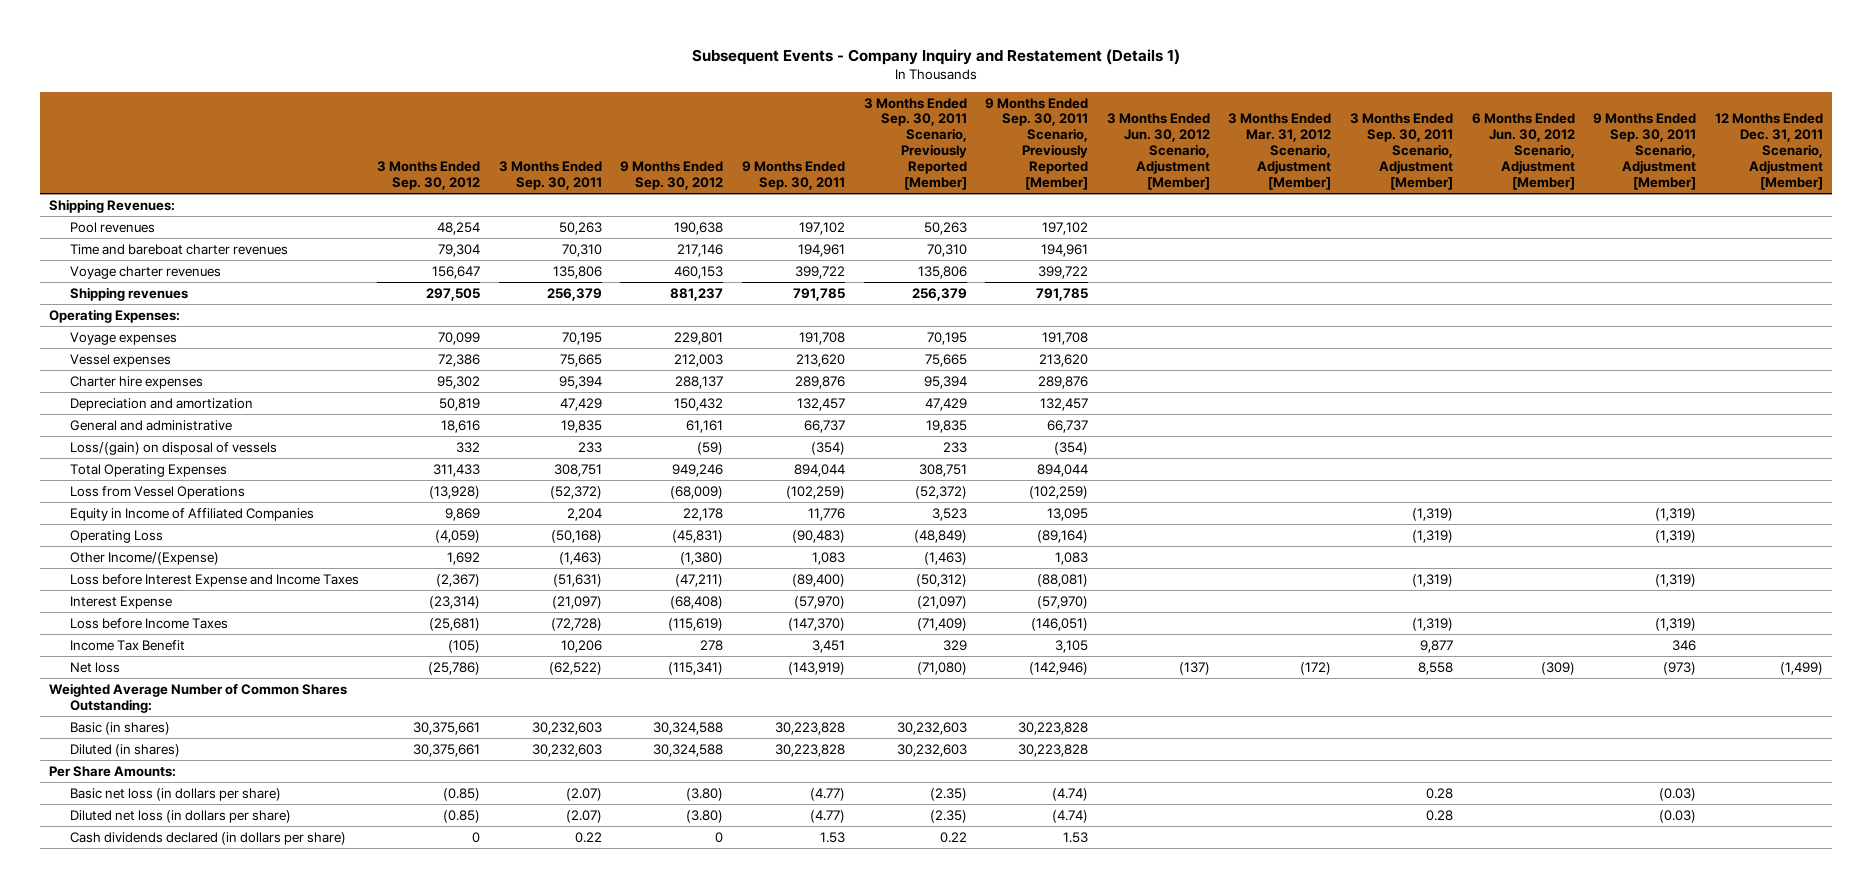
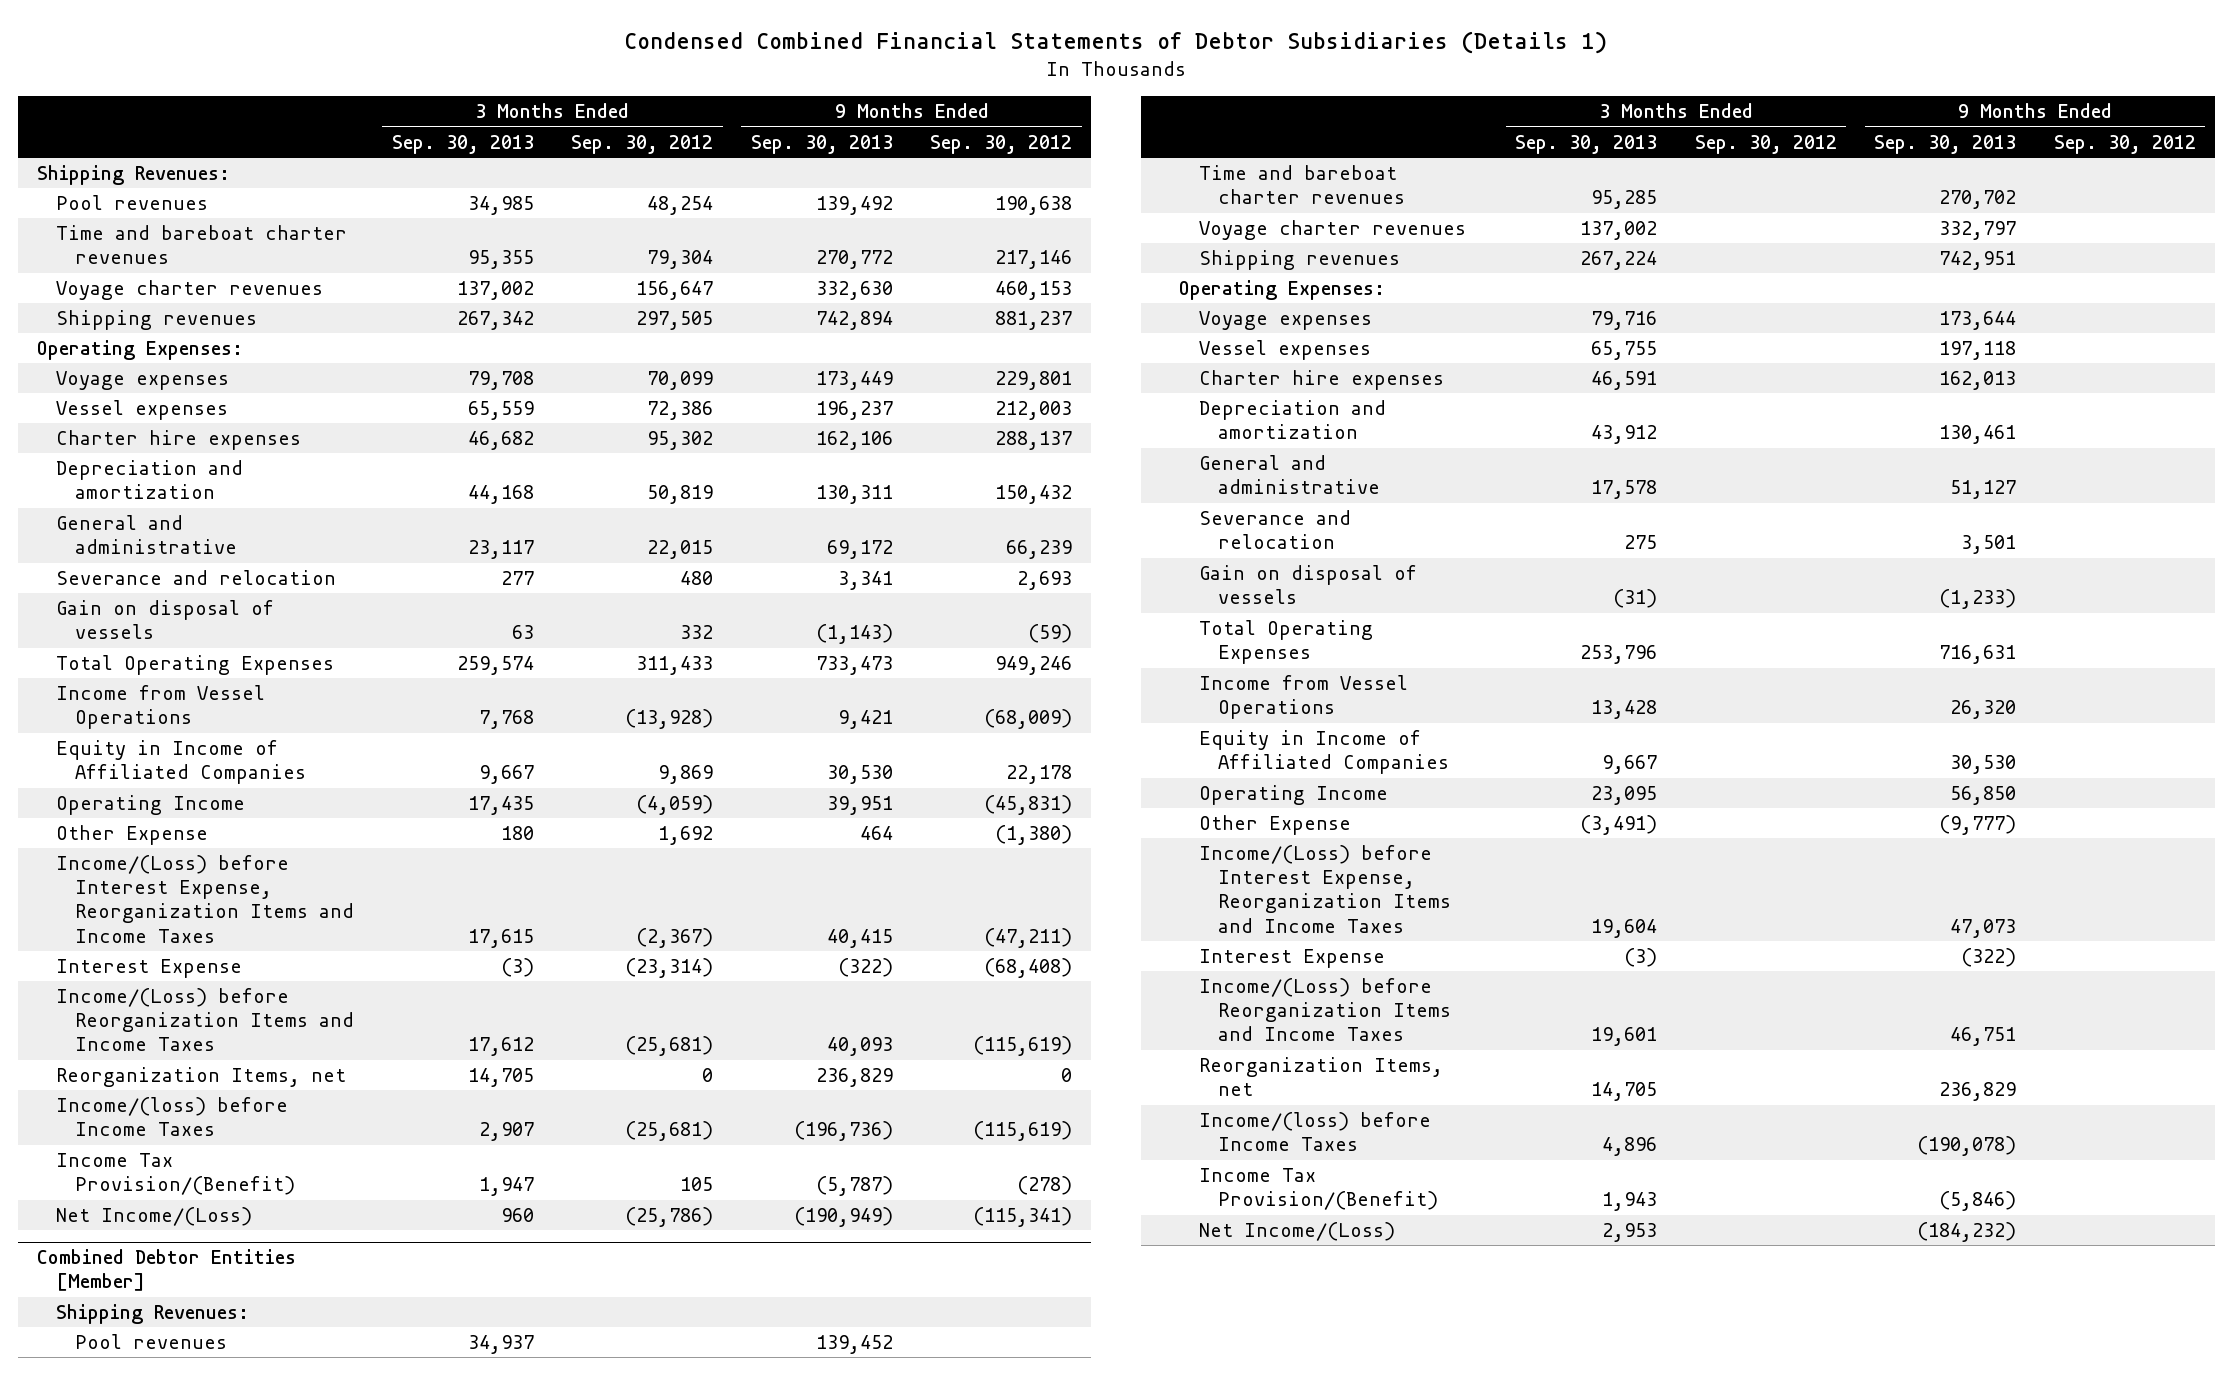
- Subsequent Events - Company Inquiry and Restatement (Details 1)
+ Condensed Combined Financial Statements of Debtor Subsidiaries (Details 1)
- | 3 Months Ended Sep. 30, 2012 | 3 Months Ended Sep. 30, 2011 | 9 Months Ended Sep. 30, 2012 | 9 Months Ended Sep. 30, 2011 | 3 Months Ended Sep. 30, 2011 Scenario, Previously Reported [Member] | 9 Months Ended Sep. 30, 2011 Scenario, Previously Reported [Member] | 3 Months Ended Jun. 30, 2012 Scenario, Adjustment [Member] | 3 Months Ended Mar. 31, 2012 Scenario, Adjustment [Member] | 3 Months Ended Sep. 30, 2011 Scenario, Adjustment [Member] | 6 Months Ended Jun. 30, 2012 Scenario, Adjustment [Member] | 9 Months Ended Sep. 30, 2011 Scenario, Adjustment [Member] | 12 Months Ended Dec. 31, 2011 Scenario, Adjustment [Member]
+ | 3 Months Ended Sep. 30, 2013 | 3 Months Ended Sep. 30, 2012 | 9 Months Ended Sep. 30, 2013 | 9 Months Ended Sep. 30, 2012
- General and administrative | 18,616 | 19,835 | 61,161 | 66,737 | 19,835 | 66,737 | | | | | |
- Loss/(gain) on disposal of vessels | 332 | 233 | (59) | (354) | 233 | (354) | | | | | |
+ General and administrative | 23,117 | 22,015 | 69,172 | 66,239
+ Severance and relocation | 277 | 480 | 3,341 | 2,693
+ Gain on disposal of vessels | 63 | 332 | (1,143) | (59)
- Loss from Vessel Operations | (13,928) | (52,372) | (68,009) | (102,259) | (52,372) | (102,259) | | | | | |
+ Income from Vessel Operations | 7,768 | (13,928) | 9,421 | (68,009)
- Operating Loss | (4,059) | (50,168) | (45,831) | (90,483) | (48,849) | (89,164) | | | (1,319) | | (1,319) |
- Other Income/(Expense) | 1,692 | (1,463) | (1,380) | 1,083 | (1,463) | 1,083 | | | | | |
- Loss before Interest Expense and Income Taxes | (2,367) | (51,631) | (47,211) | (89,400) | (50,312) | (88,081) | | | (1,319) | | (1,319) |
+ Operating Income | 17,435 | (4,059) | 39,951 | (45,831)
+ Other Expense | 180 | 1,692 | 464 | (1,380)
+ Income/(Loss) before Interest Expense, Reorganization Items and Income Taxes | 17,615 | (2,367) | 40,415 | (47,211)
- Loss before Income Taxes | (25,681) | (72,728) | (115,619) | (147,370) | (71,409) | (146,051) | | | (1,319) | | (1,319) |
- Income Tax Benefit | (105) | 10,206 | 278 | 3,451 | 329 | 3,105 | | | 9,877 | | 346 |
- Net loss | (25,786) | (62,522) | (115,341) | (143,919) | (71,080) | (142,946) | (137) | (172) | 8,558 | (309) | (973) | (1,499)
- Weighted Average Number of Common Shares Outstanding:
- Basic (in shares) | 30,375,661 | 30,232,603 | 30,324,588 | 30,223,828 | 30,232,603 | 30,223,828 | | | | | |
- Diluted (in shares) | 30,375,661 | 30,232,603 | 30,324,588 | 30,223,828 | 30,232,603 | 30,223,828 | | | | | |
- Per Share Amounts:
- Basic net loss (in dollars per share) | (0.85) | (2.07) | (3.80) | (4.77) | (2.35) | (4.74) | | | 0.28 | | (0.03) |
- Diluted net loss (in dollars per share) | (0.85) | (2.07) | (3.80) | (4.77) | (2.35) | (4.74) | | | 0.28 | | (0.03) |
- Cash dividends declared (in dollars per share) | 0 | 0.22 | 0 | 1.53 | 0.22 | 1.53 | | | | | |
+ Income/(Loss) before Reorganization Items and Income Taxes | 17,612 | (25,681) | 40,093 | (115,619)
+ Reorganization Items, net | 14,705 | 0 | 236,829 | 0
+ Income/(loss) before Income Taxes | 2,907 | (25,681) | (196,736) | (115,619)
+ Income Tax Provision/(Benefit) | 1,947 | 105 | (5,787) | (278)
+ Net Income/(Loss) | 960 | (25,786) | (190,949) | (115,341)
+ Combined Debtor Entities [Member]
+ Shipping Revenues:
+ Pool revenues | 34,937 | | 139,452 |
+ Time and bareboat charter revenues | 95,285 | | 270,702 |
+ Voyage charter revenues | 137,002 | | 332,797 |
+ Shipping revenues | 267,224 | | 742,951 |
+ Operating Expenses:
+ Voyage expenses | 79,716 | | 173,644 |
+ Vessel expenses | 65,755 | | 197,118 |
+ Charter hire expenses | 46,591 | | 162,013 |
+ Depreciation and amortization | 43,912 | | 130,461 |
+ General and administrative | 17,578 | | 51,127 |
+ Severance and relocation | 275 | | 3,501 |
+ Gain on disposal of vessels | (31) | | (1,233) |
+ Total Operating Expenses | 253,796 | | 716,631 |
+ Income from Vessel Operations | 13,428 | | 26,320 |
+ Equity in Income of Affiliated Companies | 9,667 | | 30,530 |
+ Operating Income | 23,095 | | 56,850 |
+ Other Expense | (3,491) | | (9,777) |
+ Income/(Loss) before Interest Expense, Reorganization Items and Income Taxes | 19,604 | | 47,073 |
+ Interest Expense | (3) | | (322) |
+ Income/(Loss) before Reorganization Items and Income Taxes | 19,601 | | 46,751 |
+ Reorganization Items, net | 14,705 | | 236,829 |
+ Income/(loss) before Income Taxes | 4,896 | | (190,078) |
+ Income Tax Provision/(Benefit) | 1,943 | | (5,846) |
+ Net Income/(Loss) | 2,953 | | (184,232) |

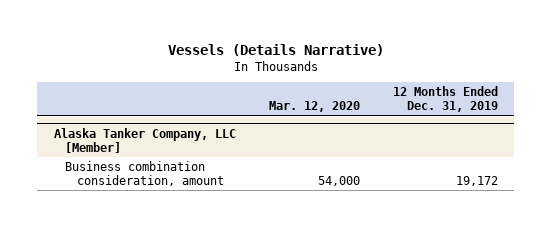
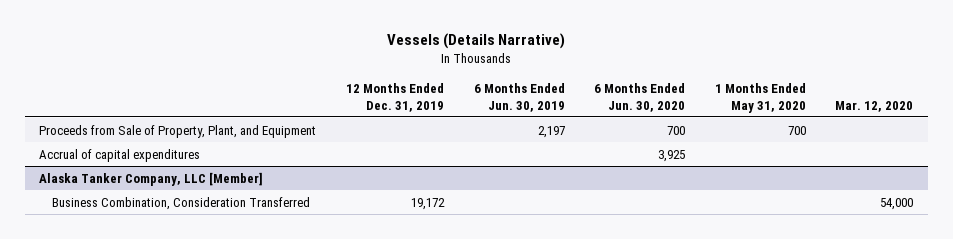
- | Mar. 12, 2020 | 12 Months Ended Dec. 31, 2019
+ | 12 Months Ended Dec. 31, 2019 | 6 Months Ended Jun. 30, 2019 | 6 Months Ended Jun. 30, 2020 | 1 Months Ended May 31, 2020 | Mar. 12, 2020
+ Proceeds from Sale of Property, Plant, and Equipment | | 2,197 | 700 | 700 |
+ Accrual of capital expenditures | | | 3,925 | |
@ Alaska Tanker Company, LLC [Member]
- Business combination consideration, amount | 54,000 | 19,172
+ Business Combination, Consideration Transferred | 19,172 | | | | 54,000

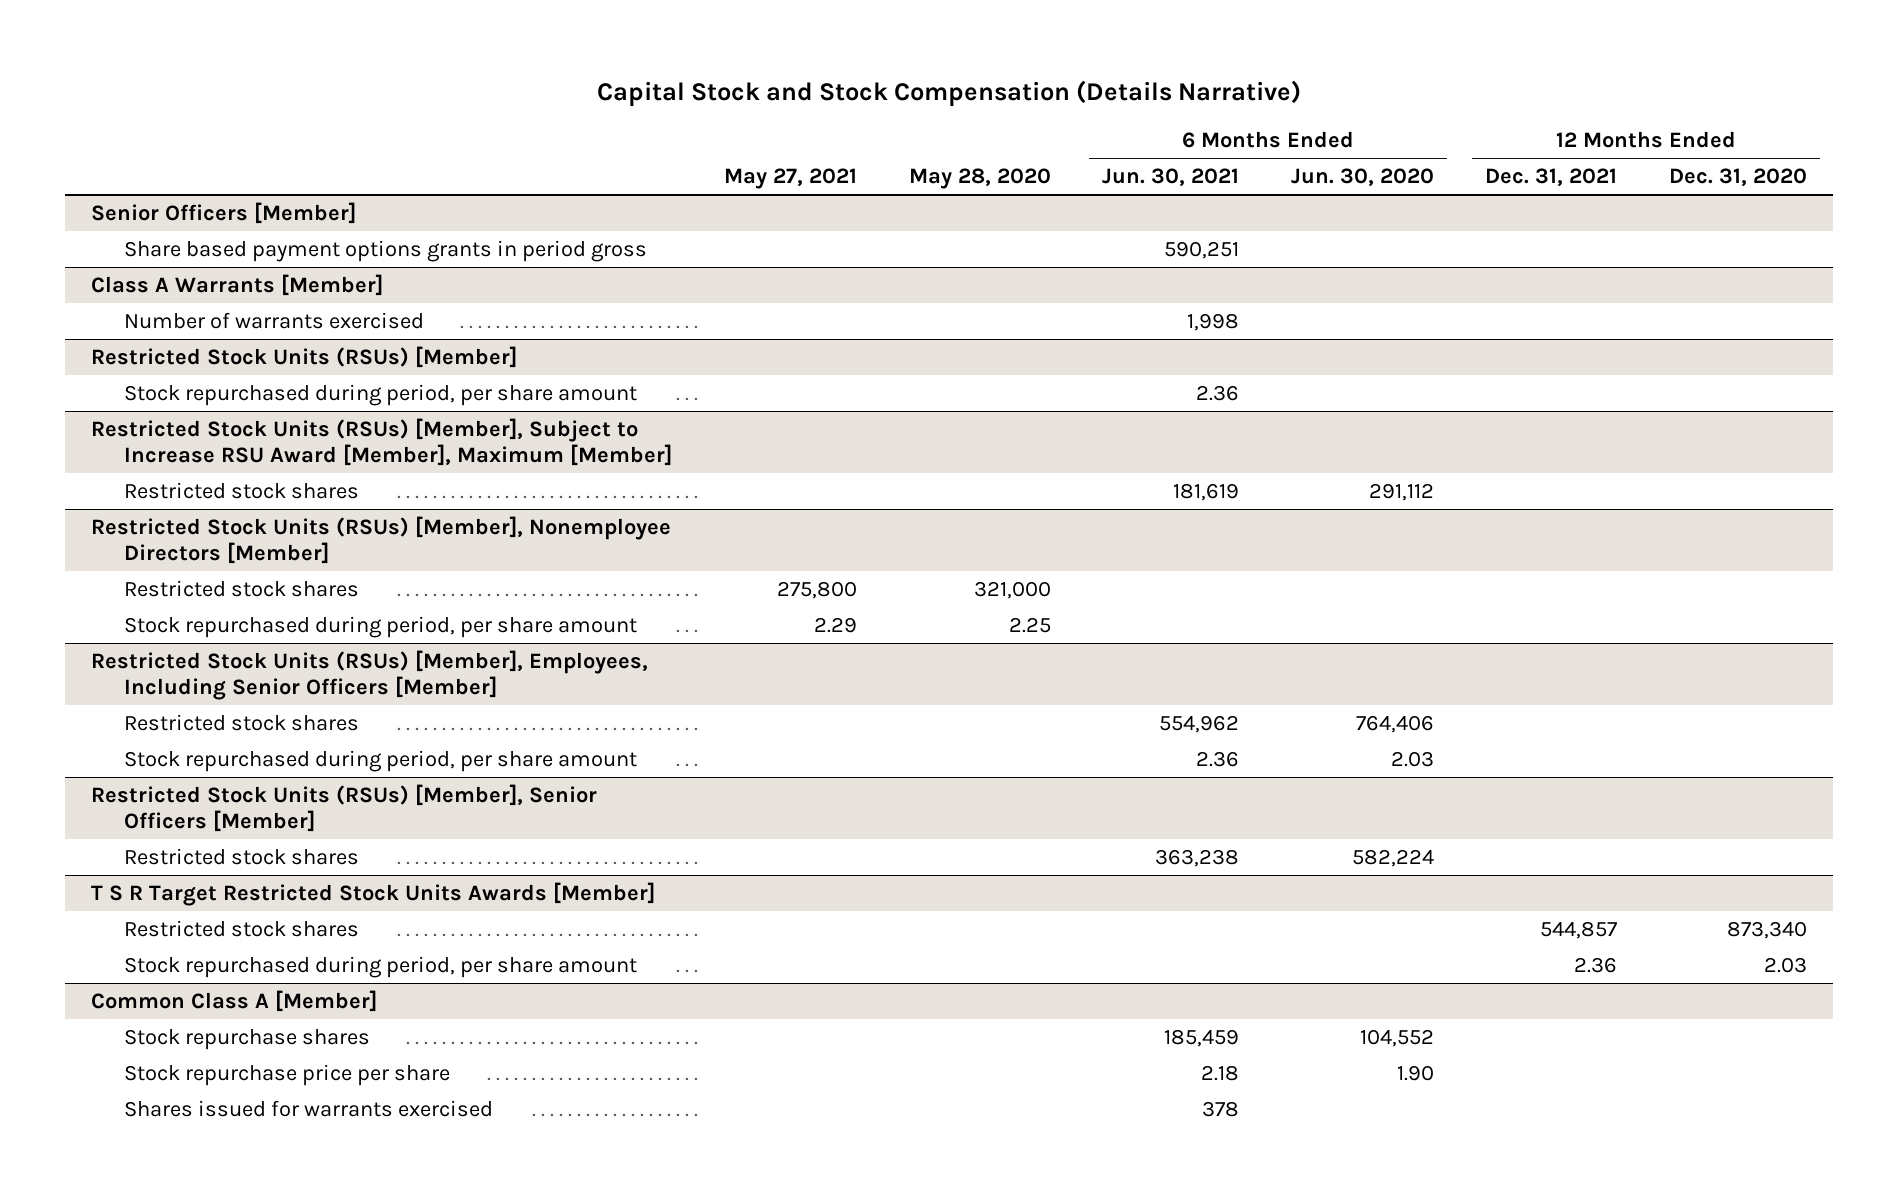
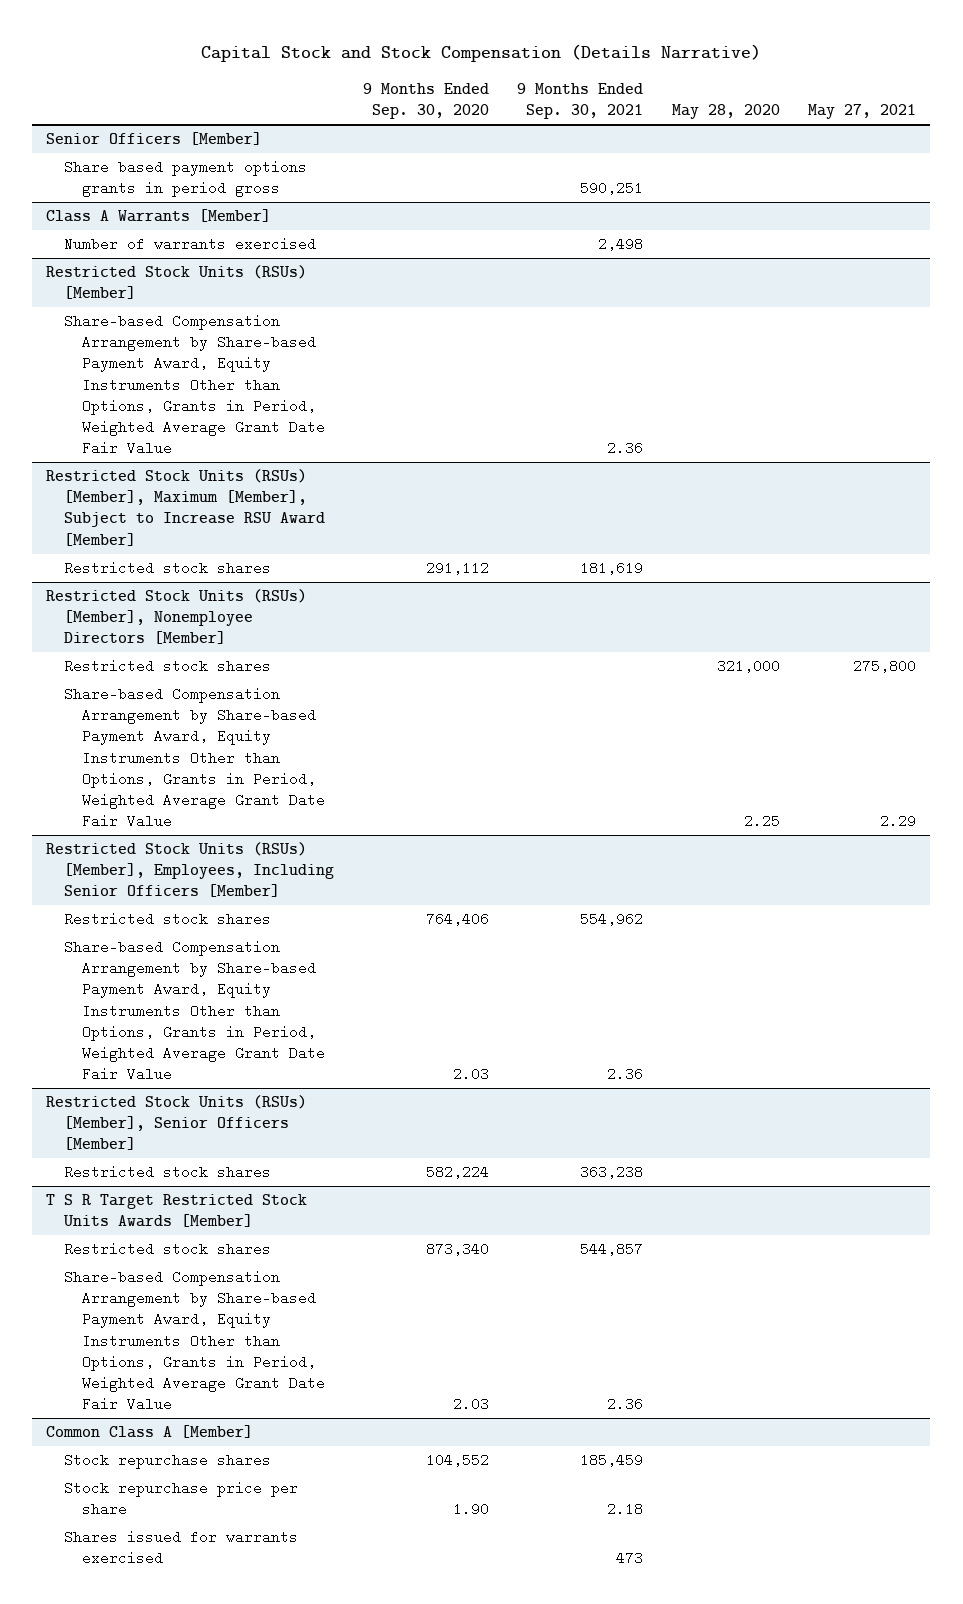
- | May 27, 2021 | May 28, 2020 | 6 Months Ended Jun. 30, 2021 | 6 Months Ended Jun. 30, 2020 | 12 Months Ended Dec. 31, 2021 | 12 Months Ended Dec. 31, 2020
+ | 9 Months Ended Sep. 30, 2020 | 9 Months Ended Sep. 30, 2021 | May 28, 2020 | May 27, 2021
@ Restricted Stock Units (RSUs) [Member]
- Stock repurchased during period, per share amount | | | 2.36 | | |
- Restricted Stock Units (RSUs) [Member], Subject to Increase RSU Award [Member], Maximum [Member]
@ Restricted Stock Units (RSUs) [Member]
+ Share-based Compensation Arrangement by Share-based Payment Award, Equity Instruments Other than Options, Grants in Period, Weighted Average Grant Date Fair Value | | 2.36 | |
+ Restricted Stock Units (RSUs) [Member], Maximum [Member], Subject to Increase RSU Award [Member]
@ Restricted Stock Units (RSUs) [Member], Nonemployee Directors [Member]
- Stock repurchased during period, per share amount | 2.29 | 2.25 | | | |
+ Share-based Compensation Arrangement by Share-based Payment Award, Equity Instruments Other than Options, Grants in Period, Weighted Average Grant Date Fair Value | | | 2.25 | 2.29
@ Restricted Stock Units (RSUs) [Member], Employees, Including Senior Officers [Member]
- Stock repurchased during period, per share amount | | | 2.36 | 2.03 | |
+ Share-based Compensation Arrangement by Share-based Payment Award, Equity Instruments Other than Options, Grants in Period, Weighted Average Grant Date Fair Value | 2.03 | 2.36 | |
@ T S R Target Restricted Stock Units Awards [Member]
- Stock repurchased during period, per share amount | | | | | 2.36 | 2.03
+ Share-based Compensation Arrangement by Share-based Payment Award, Equity Instruments Other than Options, Grants in Period, Weighted Average Grant Date Fair Value | 2.03 | 2.36 | |

